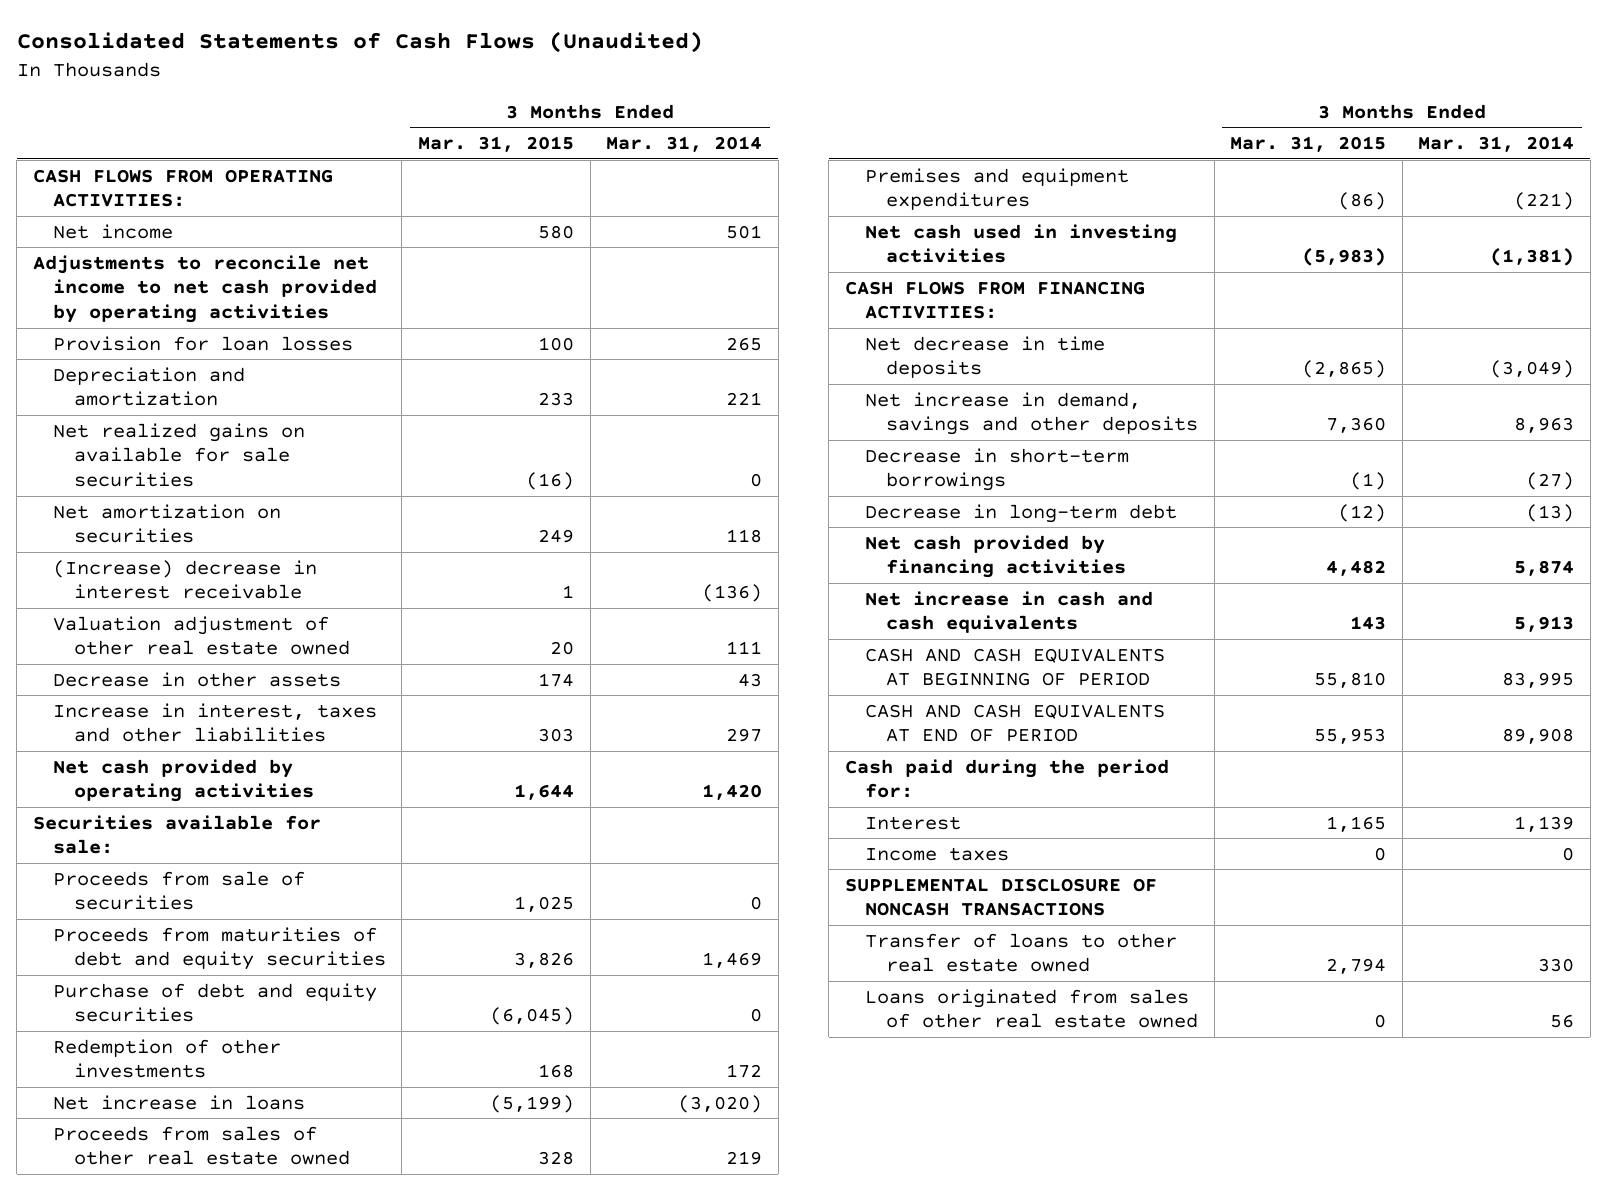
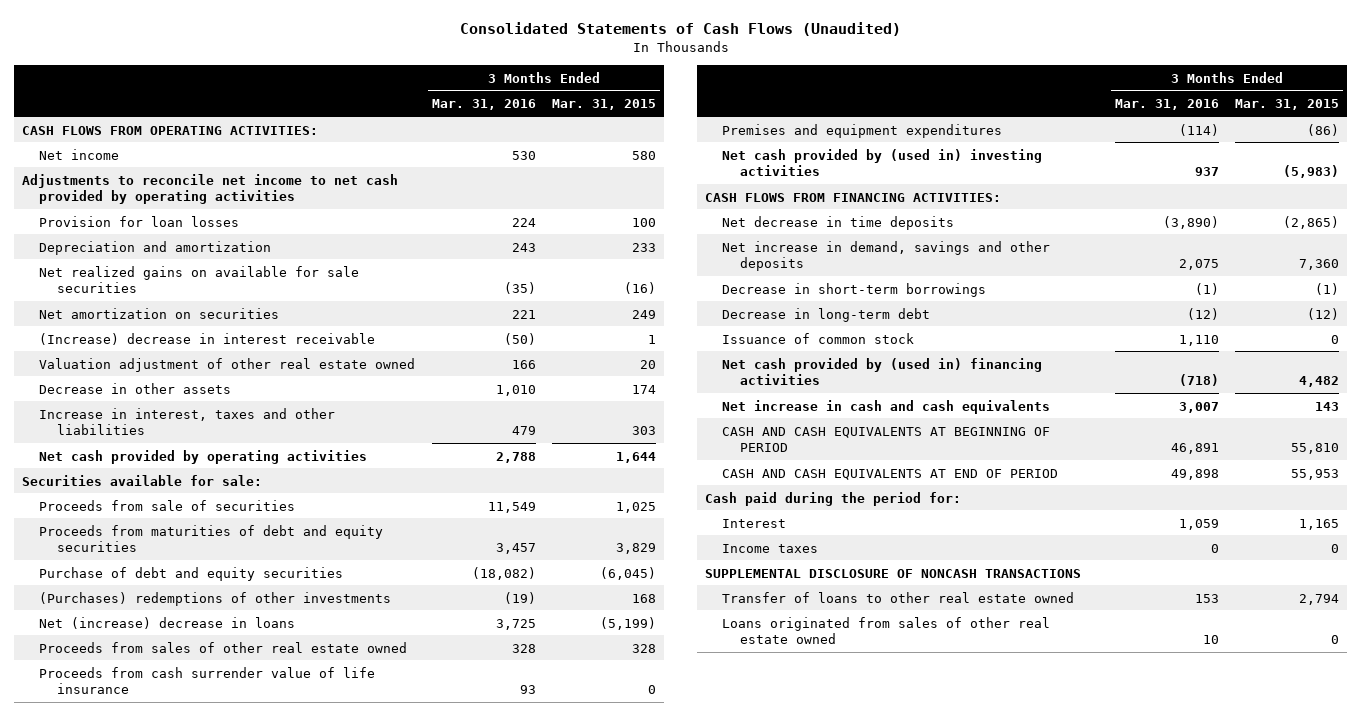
- | 3 Months Ended Mar. 31, 2015 | 3 Months Ended Mar. 31, 2014
+ | 3 Months Ended Mar. 31, 2016 | 3 Months Ended Mar. 31, 2015
- Proceeds from maturities of debt and equity securities | 3,826 | 1,469
+ Proceeds from maturities of debt and equity securities | 3,457 | 3,829
- Redemption of other investments | 168 | 172
- Net increase in loans | (5,199) | (3,020)
+ (Purchases) redemptions of other investments | (19) | 168
+ Net (increase) decrease in loans | 3,725 | (5,199)
+ Proceeds from cash surrender value of life insurance | 93 | 0
- Net cash used in investing activities | (5,983) | (1,381)
+ Net cash provided by (used in) investing activities | 937 | (5,983)
- Net cash provided by financing activities | 4,482 | 5,874
+ Issuance of common stock | 1,110 | 0
+ Net cash provided by (used in) financing activities | (718) | 4,482

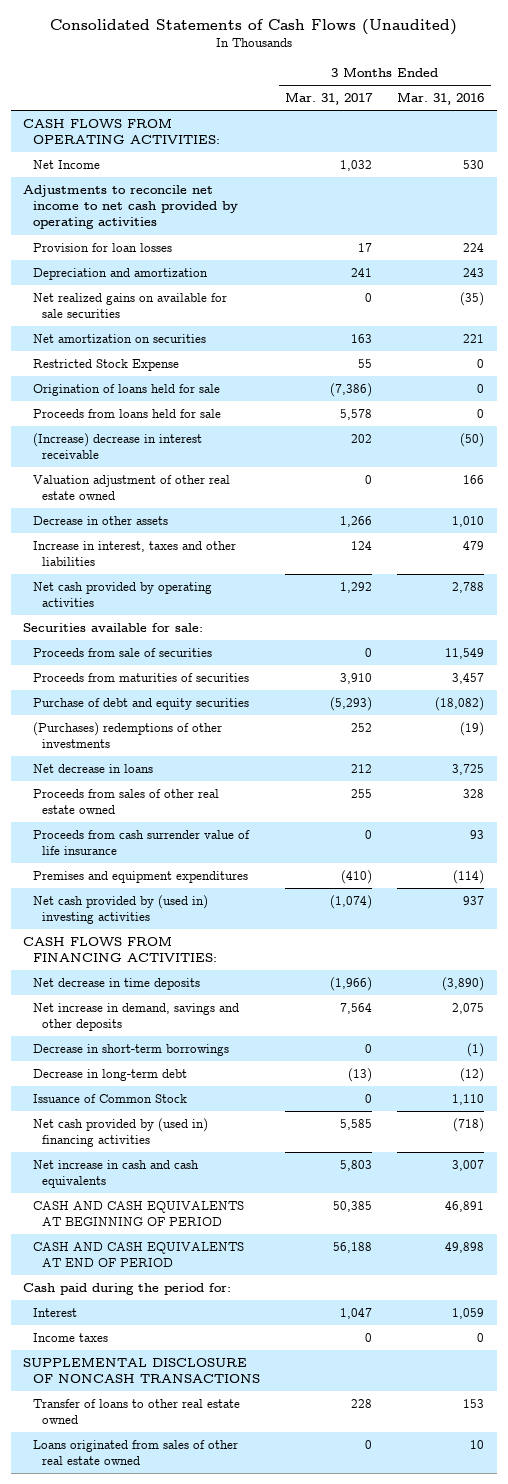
- | 3 Months Ended Mar. 31, 2016 | 3 Months Ended Mar. 31, 2015
+ | 3 Months Ended Mar. 31, 2017 | 3 Months Ended Mar. 31, 2016
- Net income | 530 | 580
+ Net Income | 1,032 | 530
+ Restricted Stock Expense | 55 | 0
+ Origination of loans held for sale | (7,386) | 0
+ Proceeds from loans held for sale | 5,578 | 0
- Proceeds from maturities of debt and equity securities | 3,457 | 3,829
+ Proceeds from maturities of securities | 3,910 | 3,457
- Net (increase) decrease in loans | 3,725 | (5,199)
+ Net decrease in loans | 212 | 3,725
- Issuance of common stock | 1,110 | 0
+ Issuance of Common Stock | 0 | 1,110

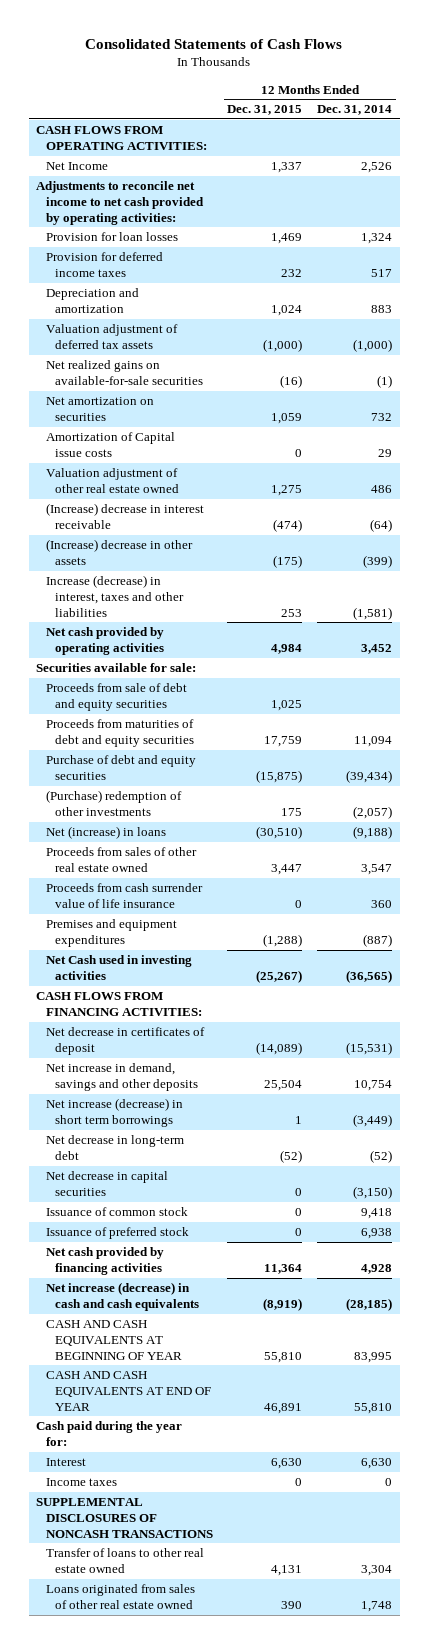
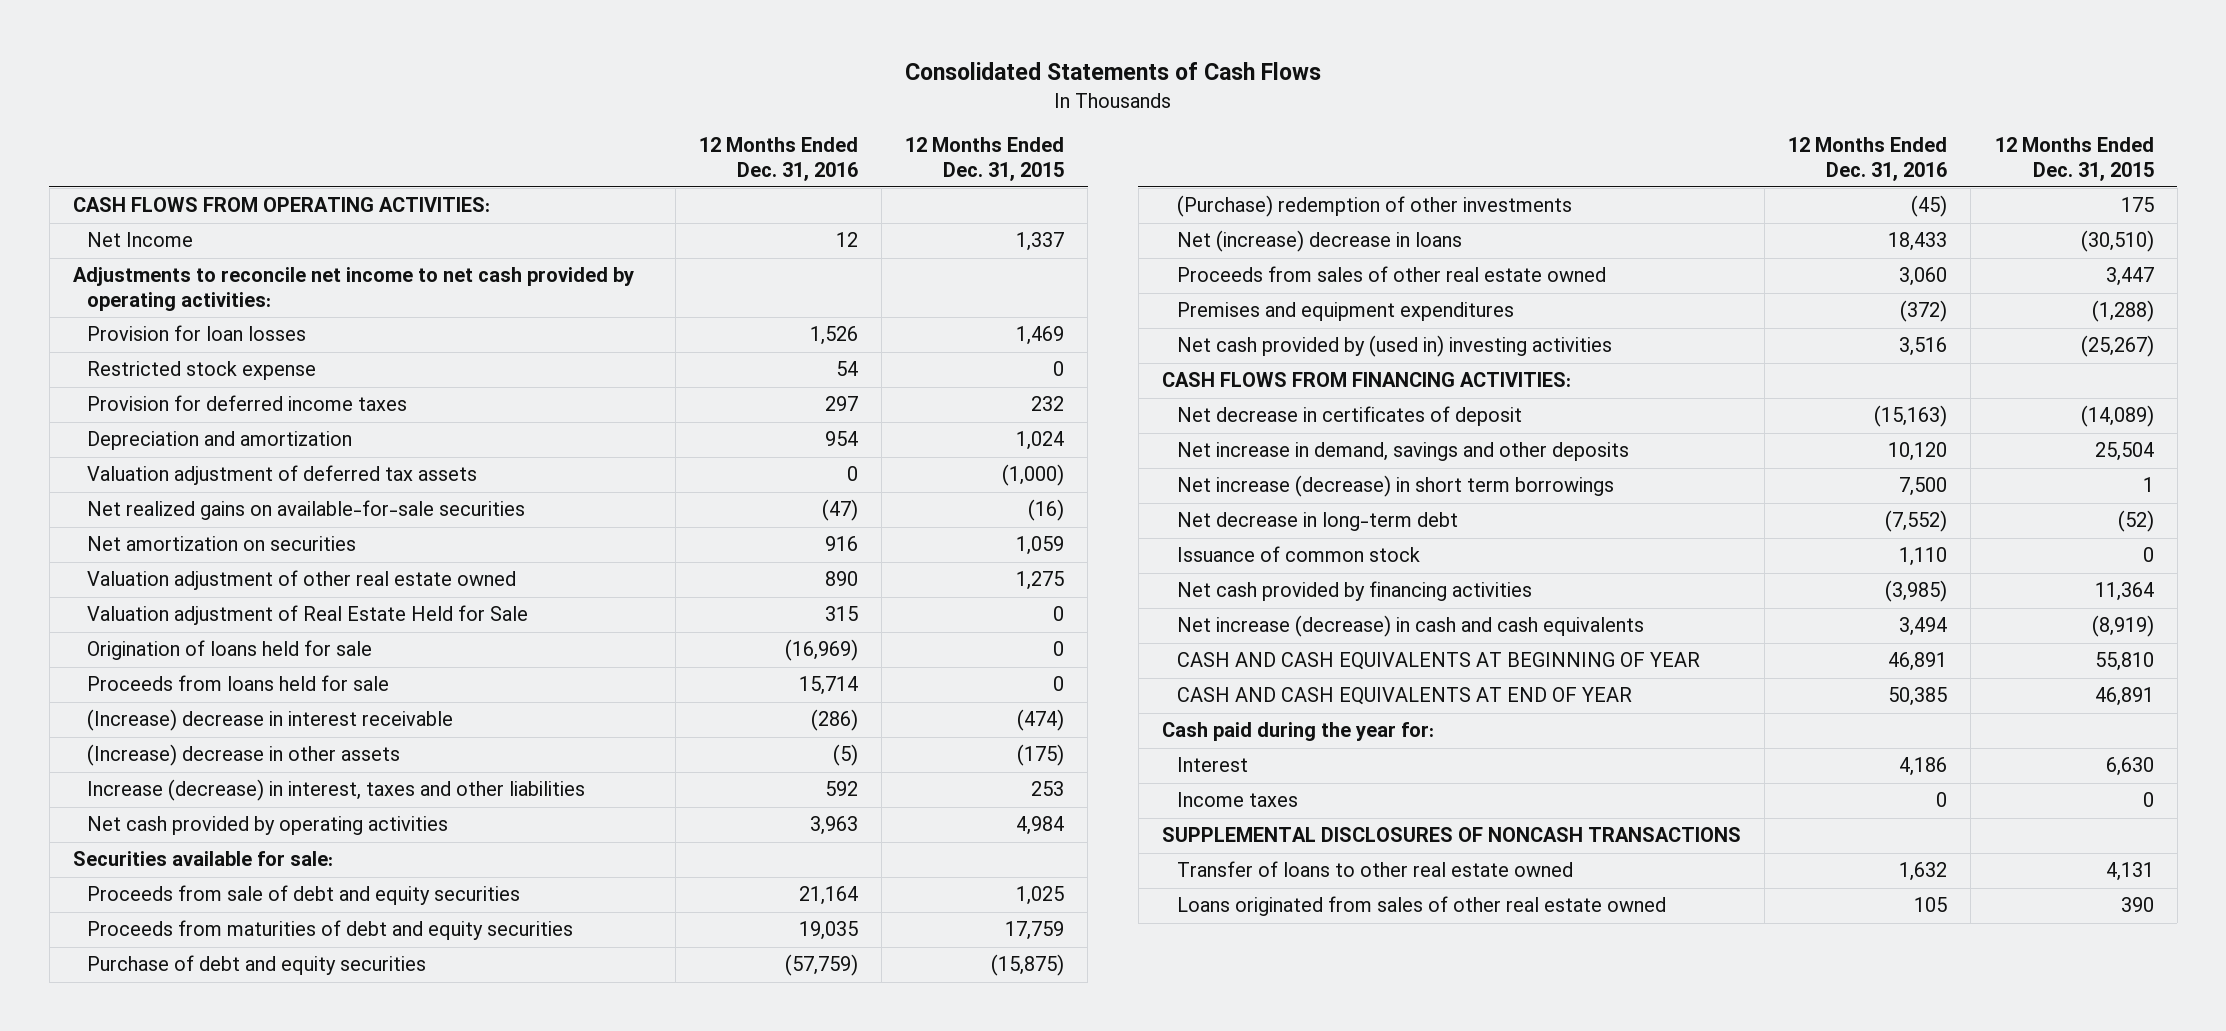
- | 12 Months Ended Dec. 31, 2015 | 12 Months Ended Dec. 31, 2014
+ | 12 Months Ended Dec. 31, 2016 | 12 Months Ended Dec. 31, 2015
+ Restricted stock expense | 54 | 0
- Amortization of Capital issue costs | 0 | 29
+ Valuation adjustment of Real Estate Held for Sale | 315 | 0
+ Origination of loans held for sale | (16,969) | 0
+ Proceeds from loans held for sale | 15,714 | 0
- Net (increase) in loans | (30,510) | (9,188)
+ Net (increase) decrease in loans | 18,433 | (30,510)
- Proceeds from cash surrender value of life insurance | 0 | 360
- Net Cash used in investing activities | (25,267) | (36,565)
+ Net cash provided by (used in) investing activities | 3,516 | (25,267)
- Net decrease in capital securities | 0 | (3,150)
- Issuance of preferred stock | 0 | 6,938

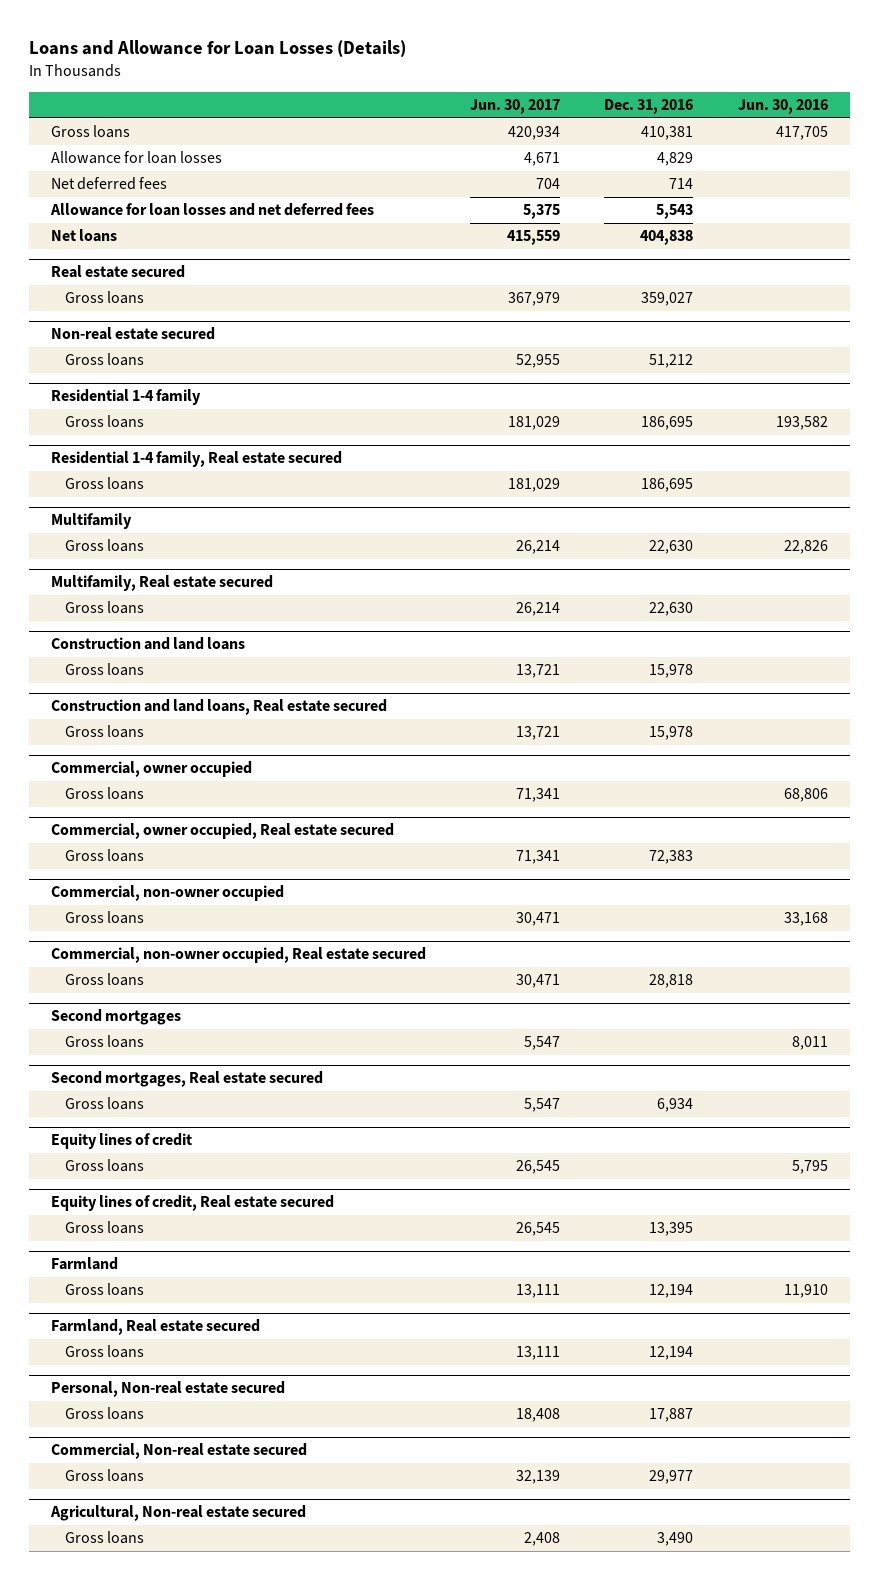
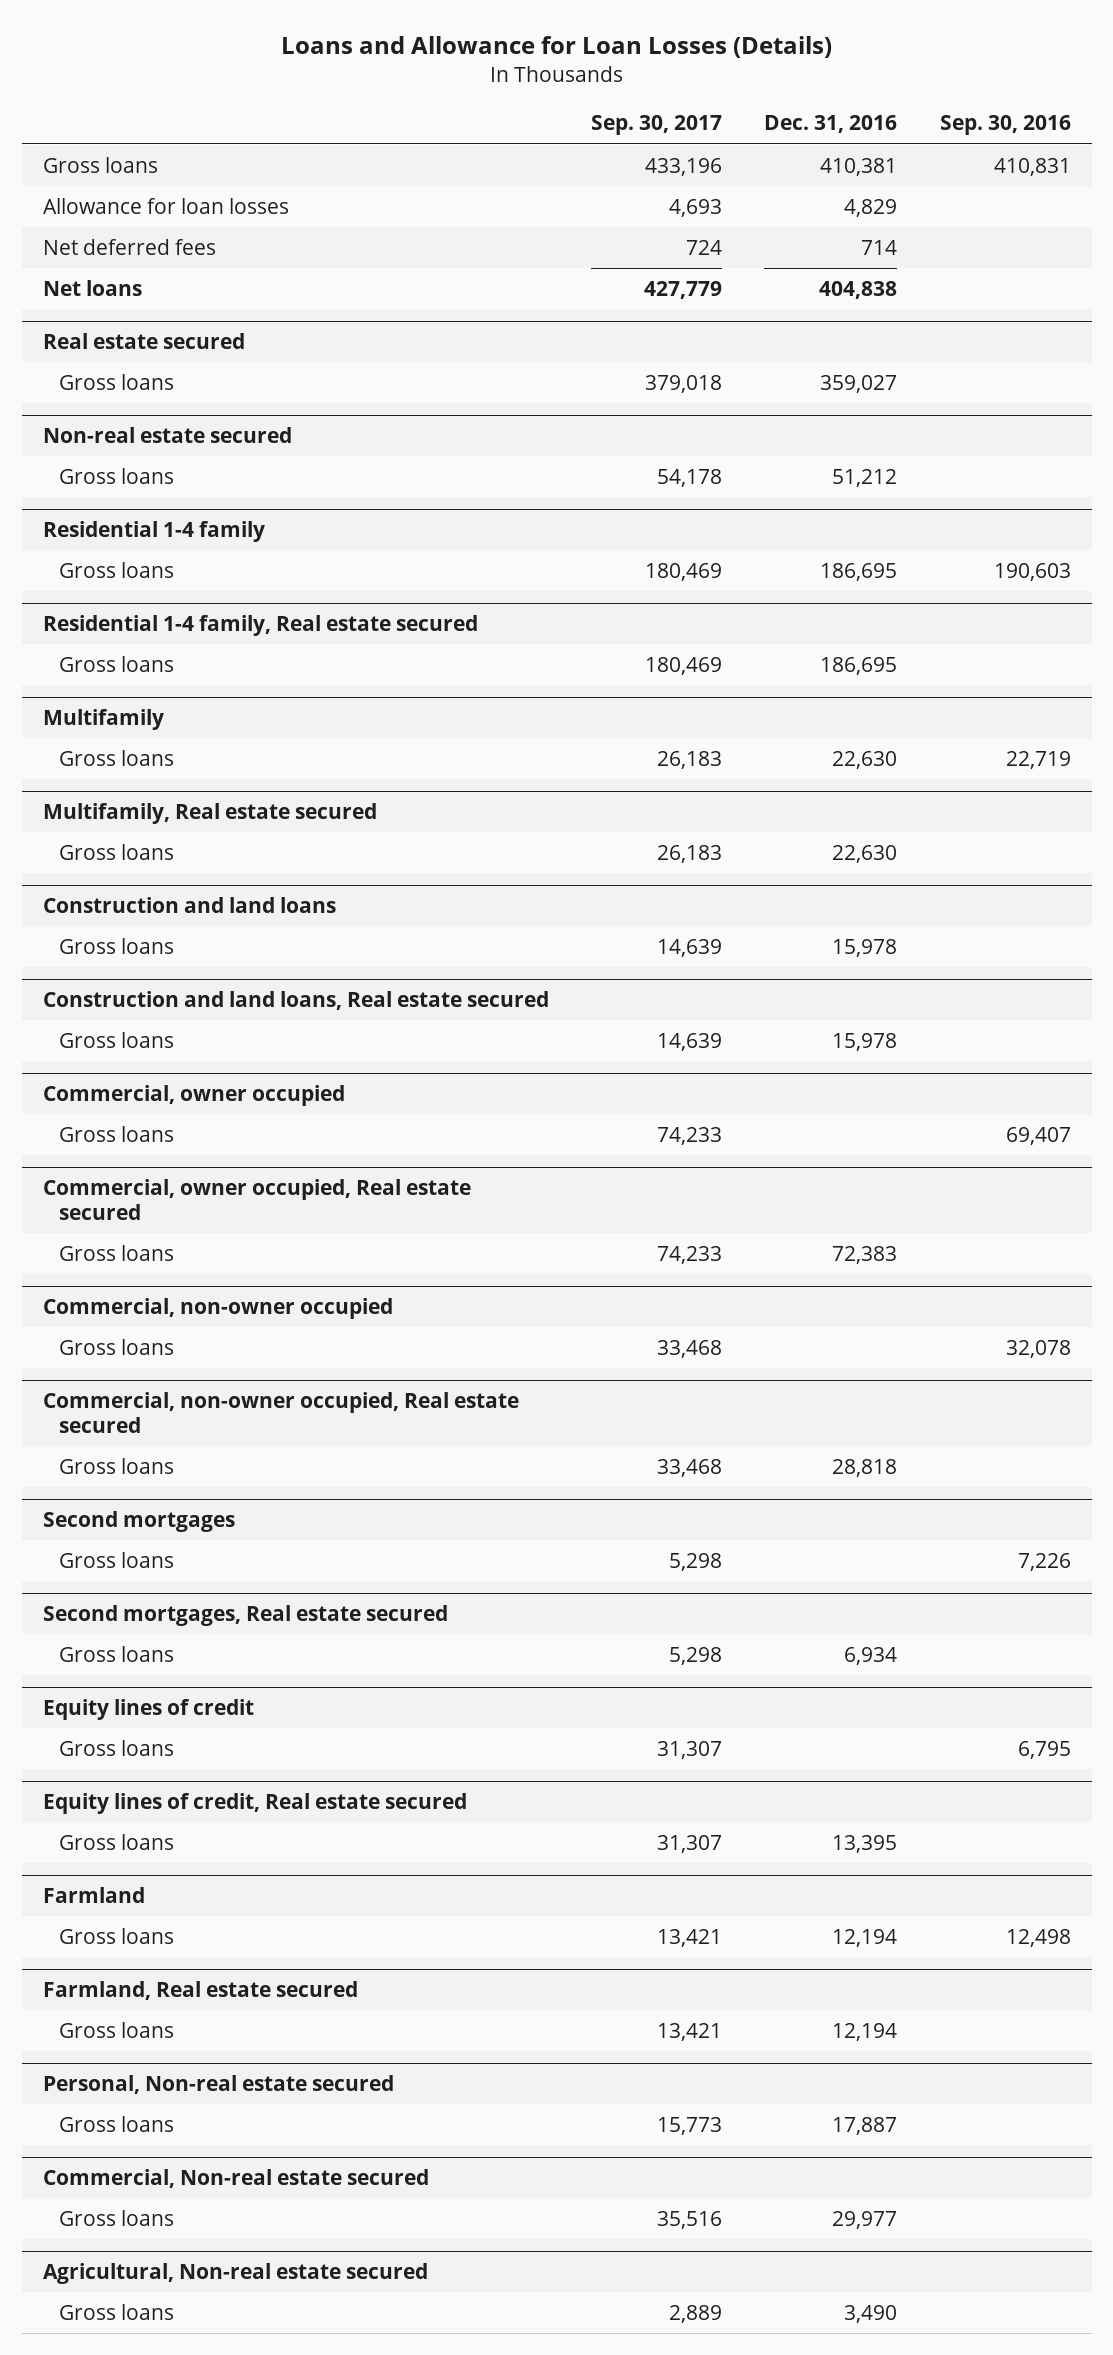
- | Jun. 30, 2017 | Dec. 31, 2016 | Jun. 30, 2016
+ | Sep. 30, 2017 | Dec. 31, 2016 | Sep. 30, 2016
- Allowance for loan losses and net deferred fees | 5,375 | 5,543 |

